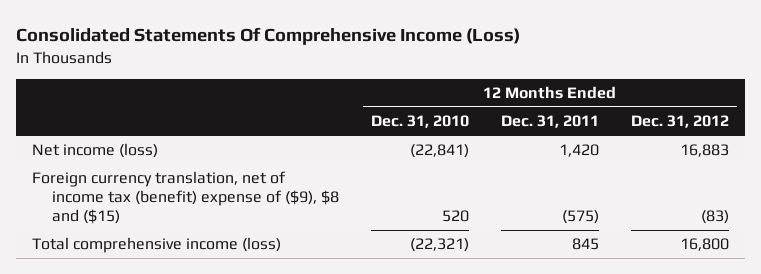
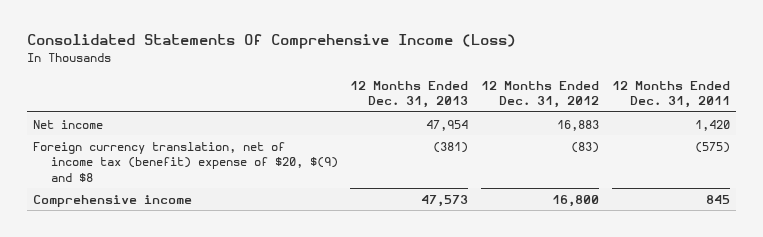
- | 12 Months Ended Dec. 31, 2010 | 12 Months Ended Dec. 31, 2011 | 12 Months Ended Dec. 31, 2012
+ | 12 Months Ended Dec. 31, 2013 | 12 Months Ended Dec. 31, 2012 | 12 Months Ended Dec. 31, 2011
- Net income (loss) | (22,841) | 1,420 | 16,883
- Foreign currency translation, net of income tax (benefit) expense of ($9), $8 and ($15) | 520 | (575) | (83)
- Total comprehensive income (loss) | (22,321) | 845 | 16,800
+ Net income | 47,954 | 16,883 | 1,420
+ Foreign currency translation, net of income tax (benefit) expense of $20, $(9) and $8 | (381) | (83) | (575)
+ Comprehensive income | 47,573 | 16,800 | 845

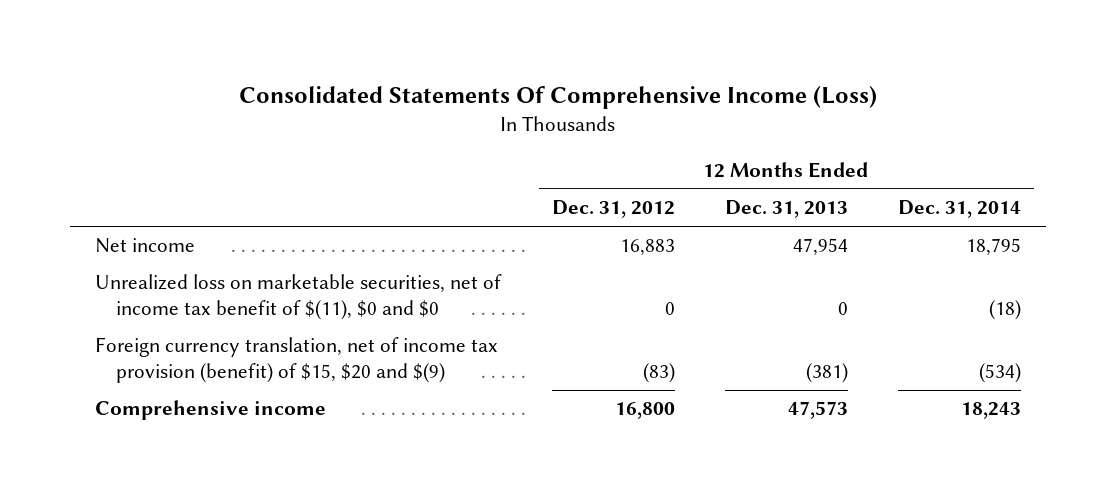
- | 12 Months Ended Dec. 31, 2013 | 12 Months Ended Dec. 31, 2012 | 12 Months Ended Dec. 31, 2011
+ | 12 Months Ended Dec. 31, 2012 | 12 Months Ended Dec. 31, 2013 | 12 Months Ended Dec. 31, 2014
- Foreign currency translation, net of income tax (benefit) expense of $20, $(9) and $8 | (381) | (83) | (575)
+ Unrealized loss on marketable securities, net of income tax benefit of $(11), $0 and $0 | 0 | 0 | (18)
+ Foreign currency translation, net of income tax provision (benefit) of $15, $20 and $(9) | (83) | (381) | (534)

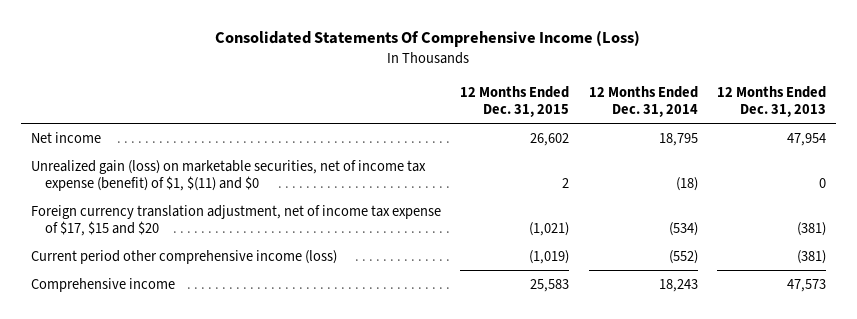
- | 12 Months Ended Dec. 31, 2012 | 12 Months Ended Dec. 31, 2013 | 12 Months Ended Dec. 31, 2014
+ | 12 Months Ended Dec. 31, 2015 | 12 Months Ended Dec. 31, 2014 | 12 Months Ended Dec. 31, 2013
- Unrealized loss on marketable securities, net of income tax benefit of $(11), $0 and $0 | 0 | 0 | (18)
- Foreign currency translation, net of income tax provision (benefit) of $15, $20 and $(9) | (83) | (381) | (534)
+ Unrealized gain (loss) on marketable securities, net of income tax expense (benefit) of $1, $(11) and $0 | 2 | (18) | 0
+ Foreign currency translation adjustment, net of income tax expense of $17, $15 and $20 | (1,021) | (534) | (381)
+ Current period other comprehensive income (loss) | (1,019) | (552) | (381)

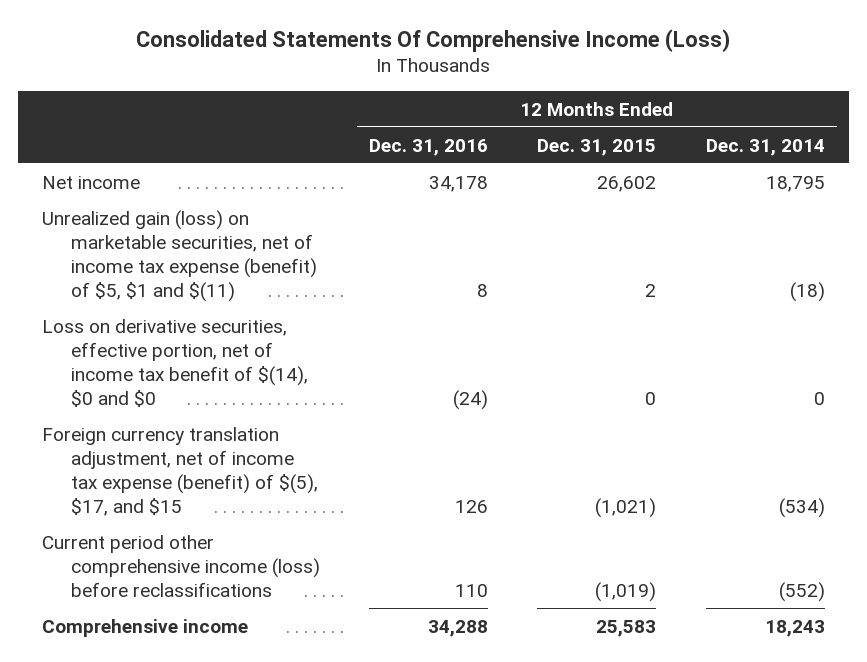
- | 12 Months Ended Dec. 31, 2015 | 12 Months Ended Dec. 31, 2014 | 12 Months Ended Dec. 31, 2013
+ | 12 Months Ended Dec. 31, 2016 | 12 Months Ended Dec. 31, 2015 | 12 Months Ended Dec. 31, 2014
- Unrealized gain (loss) on marketable securities, net of income tax expense (benefit) of $1, $(11) and $0 | 2 | (18) | 0
- Foreign currency translation adjustment, net of income tax expense of $17, $15 and $20 | (1,021) | (534) | (381)
- Current period other comprehensive income (loss) | (1,019) | (552) | (381)
+ Unrealized gain (loss) on marketable securities, net of income tax expense (benefit) of $5, $1 and $(11) | 8 | 2 | (18)
+ Loss on derivative securities, effective portion, net of income tax benefit of $(14), $0 and $0 | (24) | 0 | 0
+ Foreign currency translation adjustment, net of income tax expense (benefit) of $(5), $17, and $15 | 126 | (1,021) | (534)
+ Current period other comprehensive income (loss) before reclassifications | 110 | (1,019) | (552)

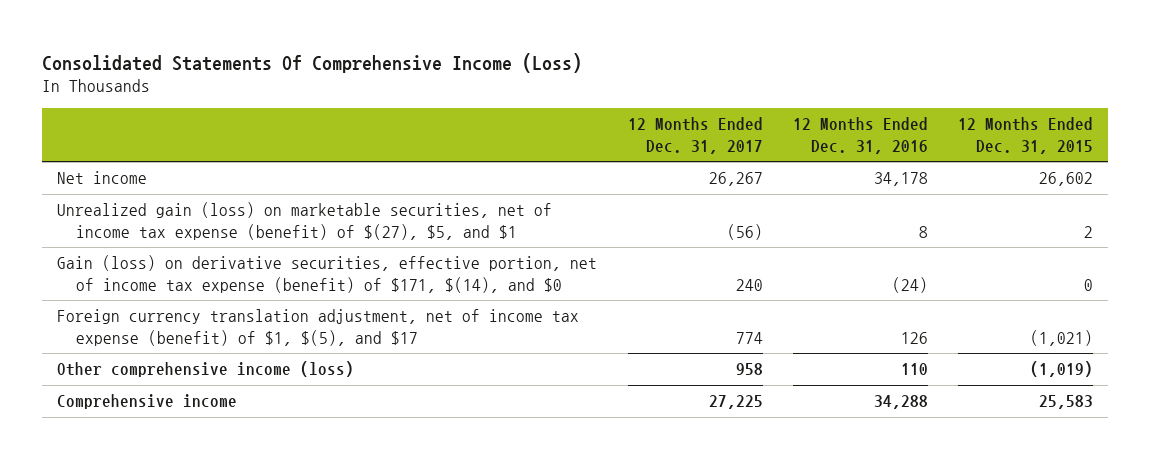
- | 12 Months Ended Dec. 31, 2016 | 12 Months Ended Dec. 31, 2015 | 12 Months Ended Dec. 31, 2014
+ | 12 Months Ended Dec. 31, 2017 | 12 Months Ended Dec. 31, 2016 | 12 Months Ended Dec. 31, 2015
- Unrealized gain (loss) on marketable securities, net of income tax expense (benefit) of $5, $1 and $(11) | 8 | 2 | (18)
- Loss on derivative securities, effective portion, net of income tax benefit of $(14), $0 and $0 | (24) | 0 | 0
- Foreign currency translation adjustment, net of income tax expense (benefit) of $(5), $17, and $15 | 126 | (1,021) | (534)
- Current period other comprehensive income (loss) before reclassifications | 110 | (1,019) | (552)
+ Unrealized gain (loss) on marketable securities, net of income tax expense (benefit) of $(27), $5, and $1 | (56) | 8 | 2
+ Gain (loss) on derivative securities, effective portion, net of income tax expense (benefit) of $171, $(14), and $0 | 240 | (24) | 0
+ Foreign currency translation adjustment, net of income tax expense (benefit) of $1, $(5), and $17 | 774 | 126 | (1,021)
+ Other comprehensive income (loss) | 958 | 110 | (1,019)

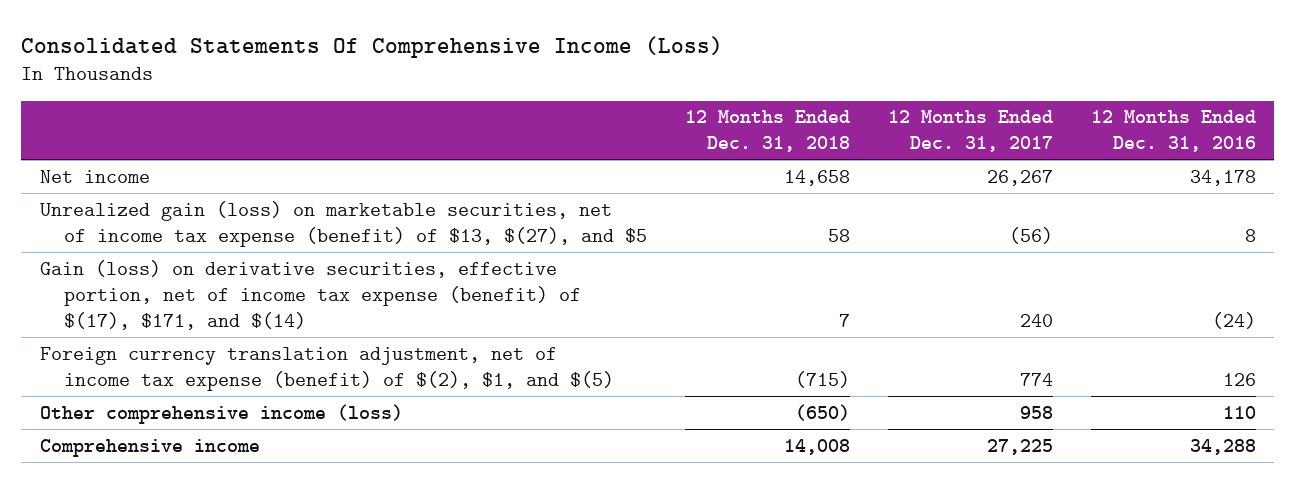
- | 12 Months Ended Dec. 31, 2017 | 12 Months Ended Dec. 31, 2016 | 12 Months Ended Dec. 31, 2015
+ | 12 Months Ended Dec. 31, 2018 | 12 Months Ended Dec. 31, 2017 | 12 Months Ended Dec. 31, 2016
- Unrealized gain (loss) on marketable securities, net of income tax expense (benefit) of $(27), $5, and $1 | (56) | 8 | 2
- Gain (loss) on derivative securities, effective portion, net of income tax expense (benefit) of $171, $(14), and $0 | 240 | (24) | 0
- Foreign currency translation adjustment, net of income tax expense (benefit) of $1, $(5), and $17 | 774 | 126 | (1,021)
+ Unrealized gain (loss) on marketable securities, net of income tax expense (benefit) of $13, $(27), and $5 | 58 | (56) | 8
+ Gain (loss) on derivative securities, effective portion, net of income tax expense (benefit) of $(17), $171, and $(14) | 7 | 240 | (24)
+ Foreign currency translation adjustment, net of income tax expense (benefit) of $(2), $1, and $(5) | (715) | 774 | 126

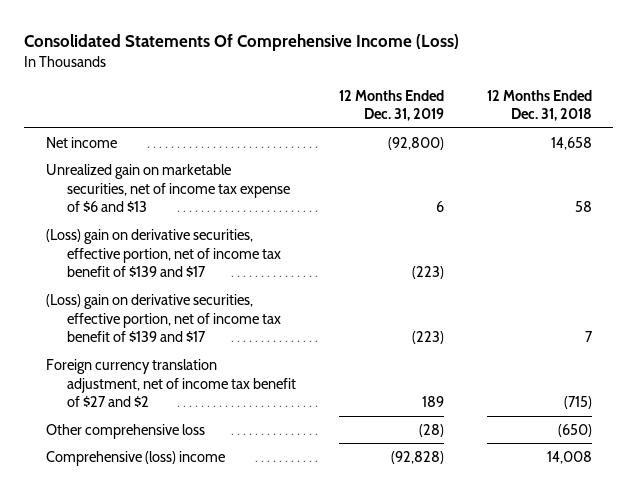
- | 12 Months Ended Dec. 31, 2018 | 12 Months Ended Dec. 31, 2017 | 12 Months Ended Dec. 31, 2016
+ | 12 Months Ended Dec. 31, 2019 | 12 Months Ended Dec. 31, 2018
- Unrealized gain (loss) on marketable securities, net of income tax expense (benefit) of $13, $(27), and $5 | 58 | (56) | 8
- Gain (loss) on derivative securities, effective portion, net of income tax expense (benefit) of $(17), $171, and $(14) | 7 | 240 | (24)
- Foreign currency translation adjustment, net of income tax expense (benefit) of $(2), $1, and $(5) | (715) | 774 | 126
- Other comprehensive income (loss) | (650) | 958 | 110
- Comprehensive income | 14,008 | 27,225 | 34,288
+ Unrealized gain on marketable securities, net of income tax expense of $6 and $13 | 6 | 58
+ (Loss) gain on derivative securities, effective portion, net of income tax benefit of $139 and $17 | (223) |
+ (Loss) gain on derivative securities, effective portion, net of income tax benefit of $139 and $17 | (223) | 7
+ Foreign currency translation adjustment, net of income tax benefit of $27 and $2 | 189 | (715)
+ Other comprehensive loss | (28) | (650)
+ Comprehensive (loss) income | (92,828) | 14,008

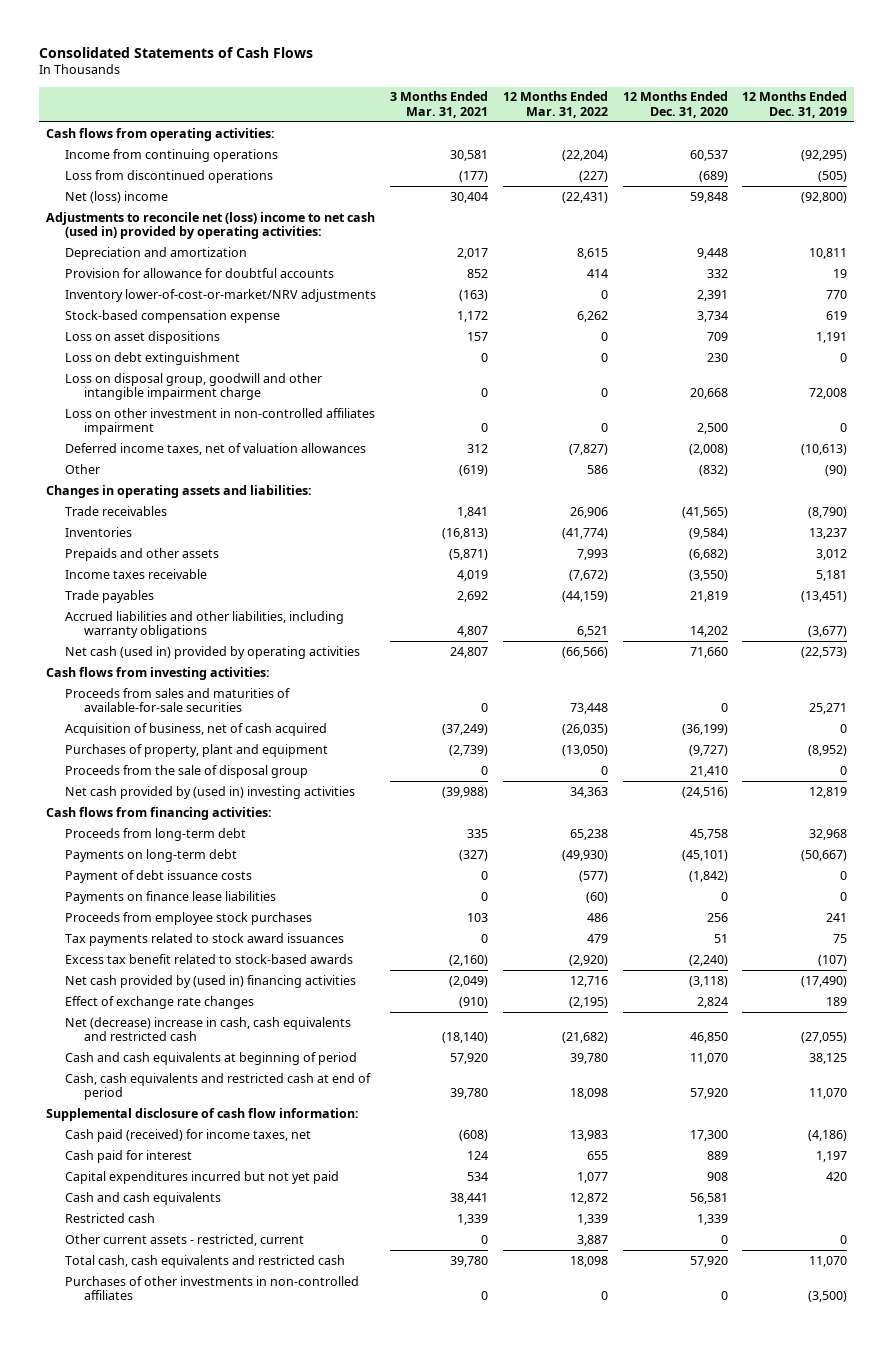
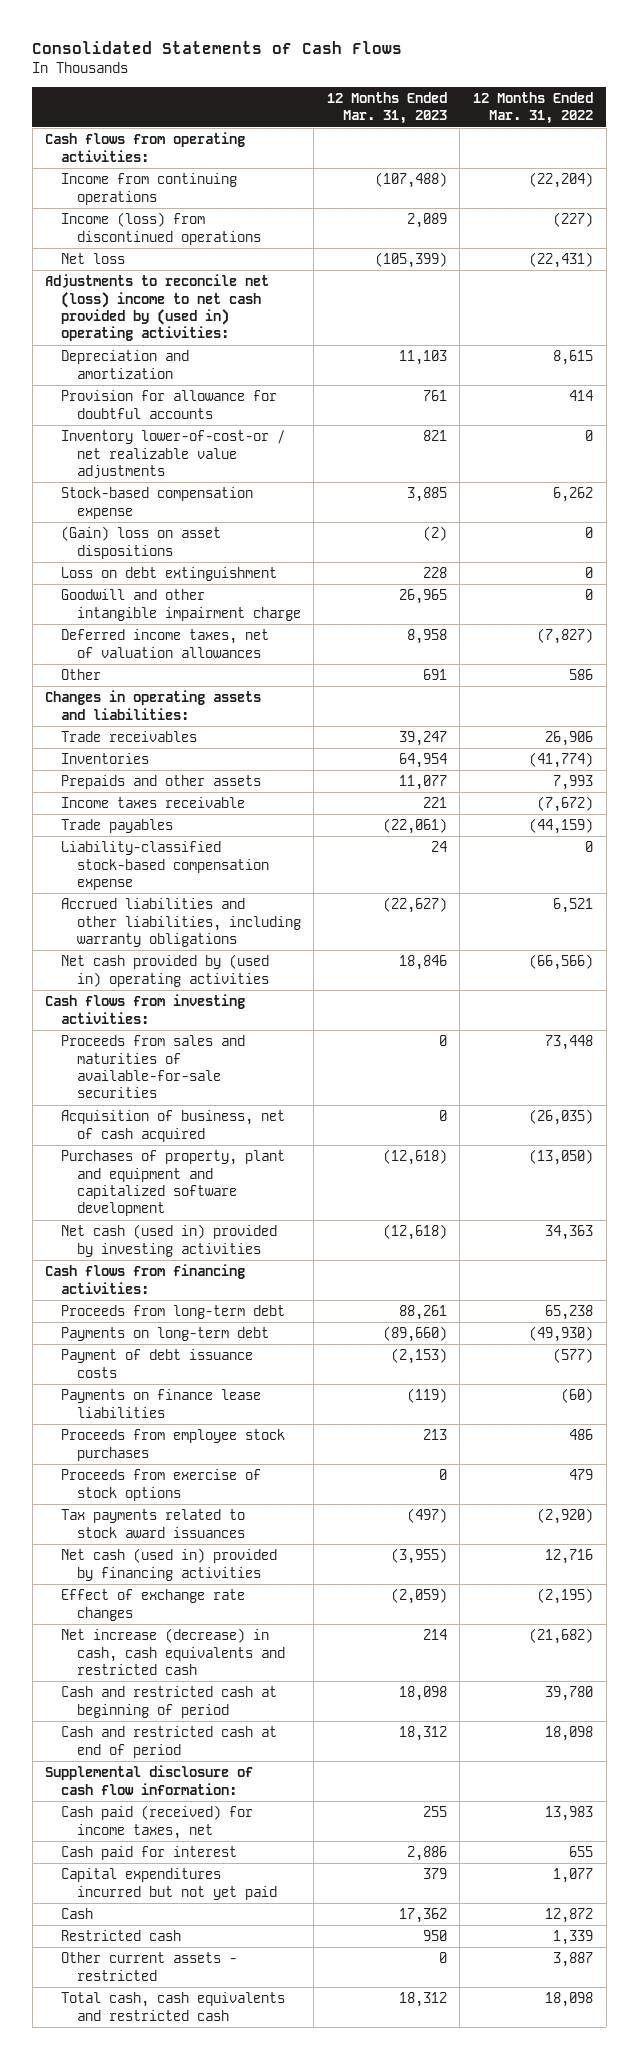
- | 3 Months Ended Mar. 31, 2021 | 12 Months Ended Mar. 31, 2022 | 12 Months Ended Dec. 31, 2020 | 12 Months Ended Dec. 31, 2019
+ | 12 Months Ended Mar. 31, 2023 | 12 Months Ended Mar. 31, 2022
- Loss from discontinued operations | (177) | (227) | (689) | (505)
- Net (loss) income | 30,404 | (22,431) | 59,848 | (92,800)
- Adjustments to reconcile net (loss) income to net cash (used in) provided by operating activities:
+ Income (loss) from discontinued operations | 2,089 | (227)
+ Net loss | (105,399) | (22,431)
+ Adjustments to reconcile net (loss) income to net cash provided by (used in) operating activities:
- Inventory lower-of-cost-or-market/NRV adjustments | (163) | 0 | 2,391 | 770
+ Inventory lower-of-cost-or / net realizable value adjustments | 821 | 0
- Loss on asset dispositions | 157 | 0 | 709 | 1,191
+ (Gain) loss on asset dispositions | (2) | 0
- Loss on disposal group, goodwill and other intangible impairment charge | 0 | 0 | 20,668 | 72,008
- Loss on other investment in non-controlled affiliates impairment | 0 | 0 | 2,500 | 0
+ Goodwill and other intangible impairment charge | 26,965 | 0
+ Liability-classified stock-based compensation expense | 24 | 0
- Net cash (used in) provided by operating activities | 24,807 | (66,566) | 71,660 | (22,573)
+ Net cash provided by (used in) operating activities | 18,846 | (66,566)
- Purchases of property, plant and equipment | (2,739) | (13,050) | (9,727) | (8,952)
- Proceeds from the sale of disposal group | 0 | 0 | 21,410 | 0
- Net cash provided by (used in) investing activities | (39,988) | 34,363 | (24,516) | 12,819
+ Purchases of property, plant and equipment and capitalized software development | (12,618) | (13,050)
+ Net cash (used in) provided by investing activities | (12,618) | 34,363
- Tax payments related to stock award issuances | 0 | 479 | 51 | 75
- Excess tax benefit related to stock-based awards | (2,160) | (2,920) | (2,240) | (107)
- Net cash provided by (used in) financing activities | (2,049) | 12,716 | (3,118) | (17,490)
+ Proceeds from exercise of stock options | 0 | 479
+ Tax payments related to stock award issuances | (497) | (2,920)
+ Net cash (used in) provided by financing activities | (3,955) | 12,716
- Net (decrease) increase in cash, cash equivalents and restricted cash | (18,140) | (21,682) | 46,850 | (27,055)
- Cash and cash equivalents at beginning of period | 57,920 | 39,780 | 11,070 | 38,125
- Cash, cash equivalents and restricted cash at end of period | 39,780 | 18,098 | 57,920 | 11,070
+ Net increase (decrease) in cash, cash equivalents and restricted cash | 214 | (21,682)
+ Cash and restricted cash at beginning of period | 18,098 | 39,780
+ Cash and restricted cash at end of period | 18,312 | 18,098
- Cash and cash equivalents | 38,441 | 12,872 | 56,581 |
+ Cash | 17,362 | 12,872
- Other current assets - restricted, current | 0 | 3,887 | 0 | 0
+ Other current assets - restricted | 0 | 3,887
- Purchases of other investments in non-controlled affiliates | 0 | 0 | 0 | (3,500)

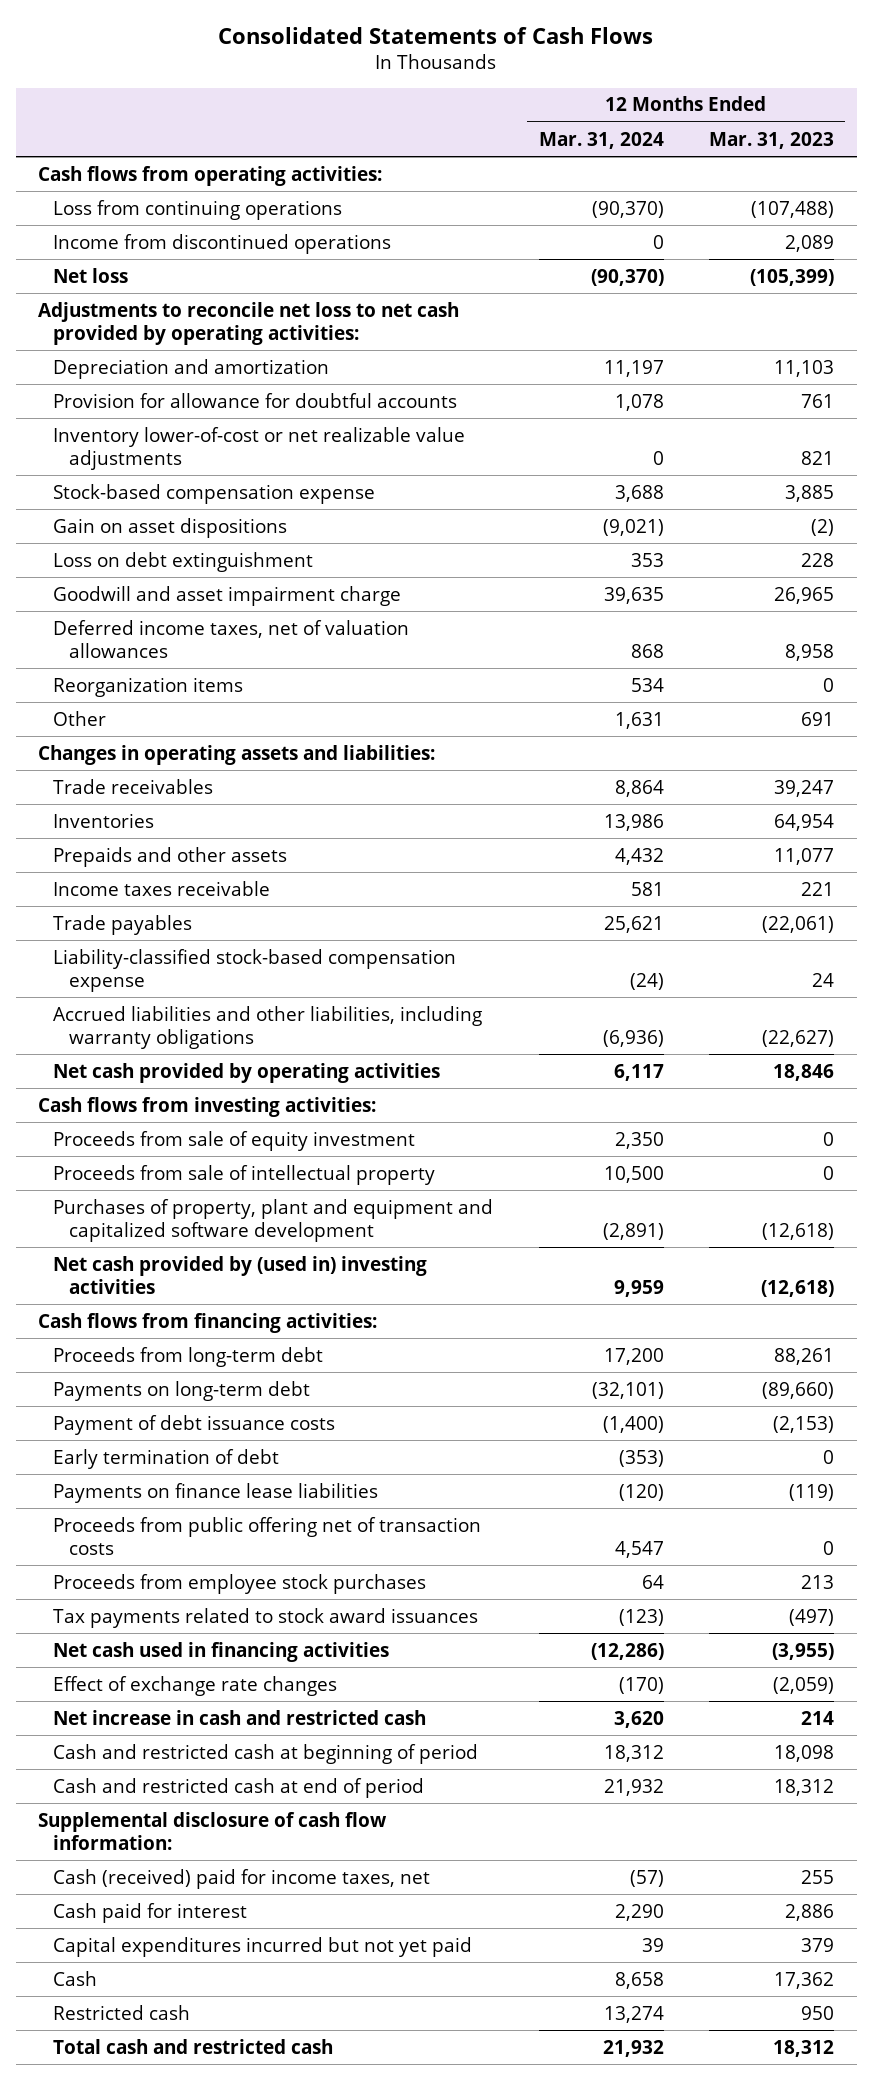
- | 12 Months Ended Mar. 31, 2023 | 12 Months Ended Mar. 31, 2022
+ | 12 Months Ended Mar. 31, 2024 | 12 Months Ended Mar. 31, 2023
- Income from continuing operations | (107,488) | (22,204)
- Income (loss) from discontinued operations | 2,089 | (227)
+ Loss from continuing operations | (90,370) | (107,488)
+ Income from discontinued operations | 0 | 2,089
- Adjustments to reconcile net (loss) income to net cash provided by (used in) operating activities:
+ Adjustments to reconcile net loss to net cash provided by operating activities:
- Inventory lower-of-cost-or / net realizable value adjustments | 821 | 0
+ Inventory lower-of-cost or net realizable value adjustments | 0 | 821
- (Gain) loss on asset dispositions | (2) | 0
+ Gain on asset dispositions | (9,021) | (2)
- Goodwill and other intangible impairment charge | 26,965 | 0
+ Goodwill and asset impairment charge | 39,635 | 26,965
+ Reorganization items | 534 | 0
- Net cash provided by (used in) operating activities | 18,846 | (66,566)
+ Net cash provided by operating activities | 6,117 | 18,846
- Proceeds from sales and maturities of available-for-sale securities | 0 | 73,448
- Acquisition of business, net of cash acquired | 0 | (26,035)
+ Proceeds from sale of equity investment | 2,350 | 0
+ Proceeds from sale of intellectual property | 10,500 | 0
- Net cash (used in) provided by investing activities | (12,618) | 34,363
+ Net cash provided by (used in) investing activities | 9,959 | (12,618)
+ Early termination of debt | (353) | 0
+ Proceeds from public offering net of transaction costs | 4,547 | 0
- Proceeds from exercise of stock options | 0 | 479
- Net cash (used in) provided by financing activities | (3,955) | 12,716
+ Net cash used in financing activities | (12,286) | (3,955)
- Net increase (decrease) in cash, cash equivalents and restricted cash | 214 | (21,682)
+ Net increase in cash and restricted cash | 3,620 | 214
- Cash paid (received) for income taxes, net | 255 | 13,983
+ Cash (received) paid for income taxes, net | (57) | 255
- Other current assets - restricted | 0 | 3,887
- Total cash, cash equivalents and restricted cash | 18,312 | 18,098
+ Total cash and restricted cash | 21,932 | 18,312

